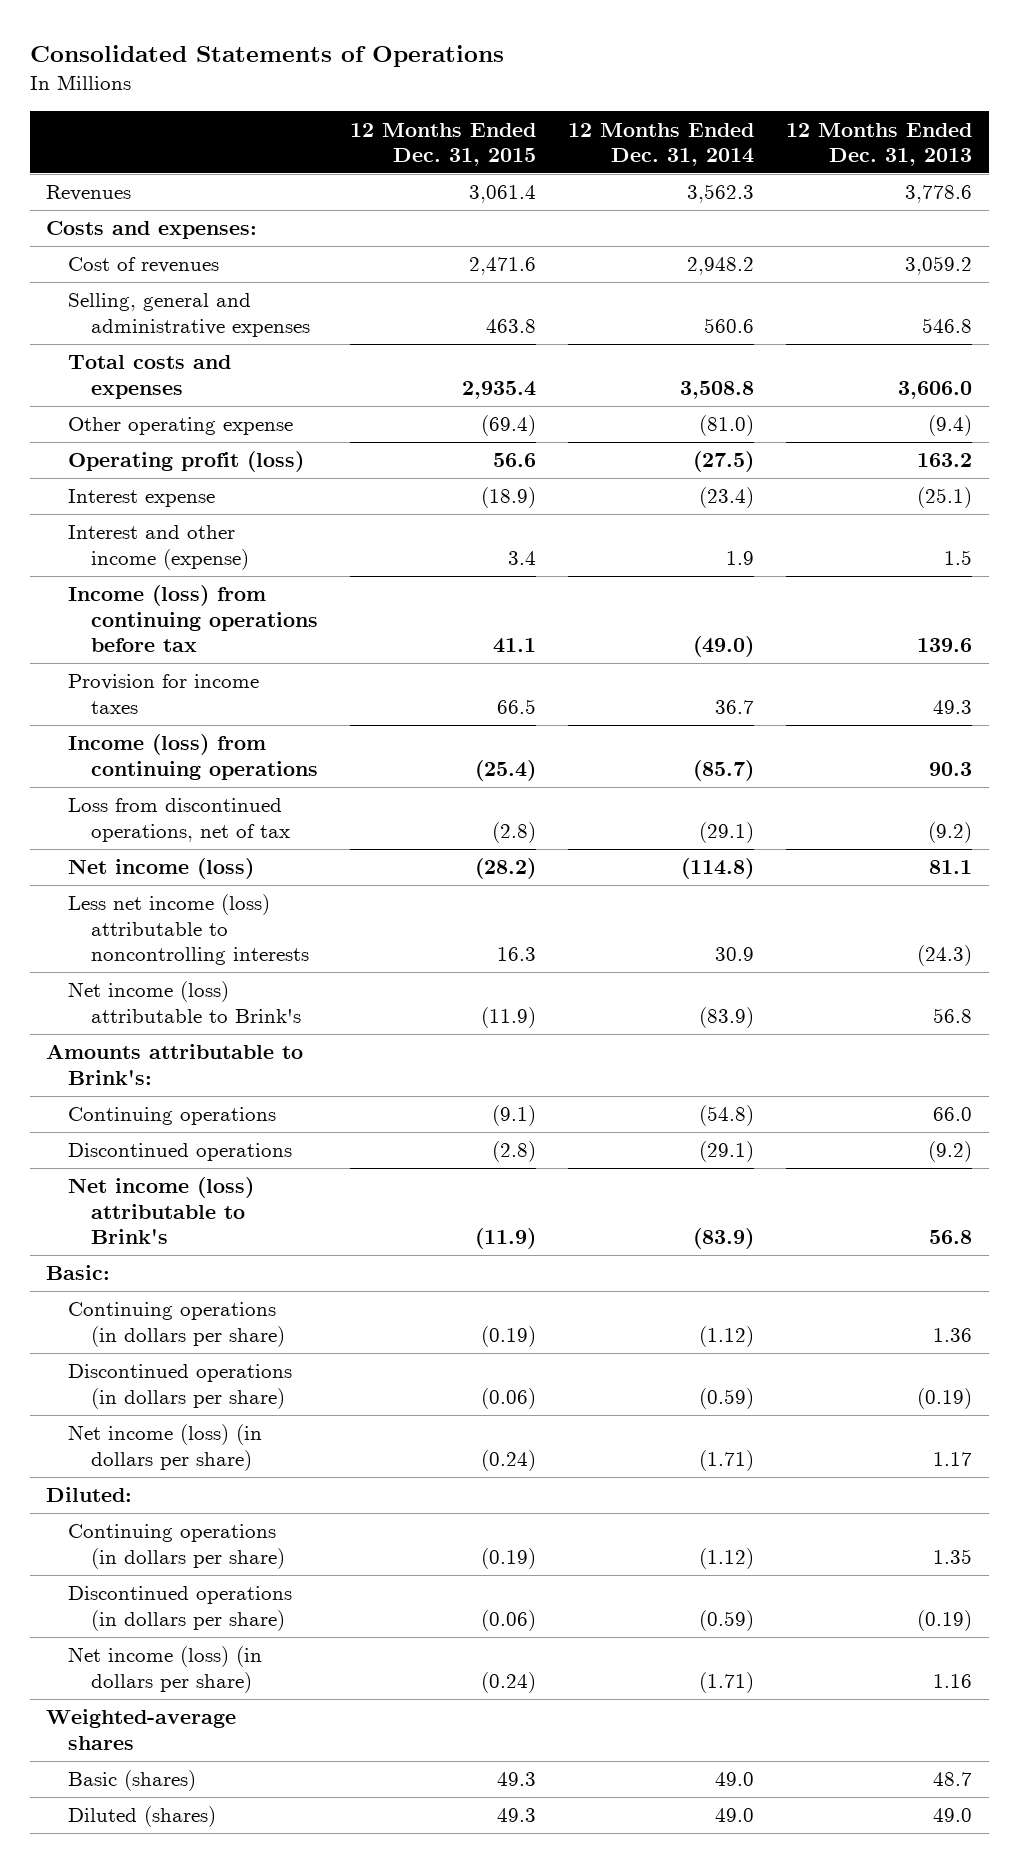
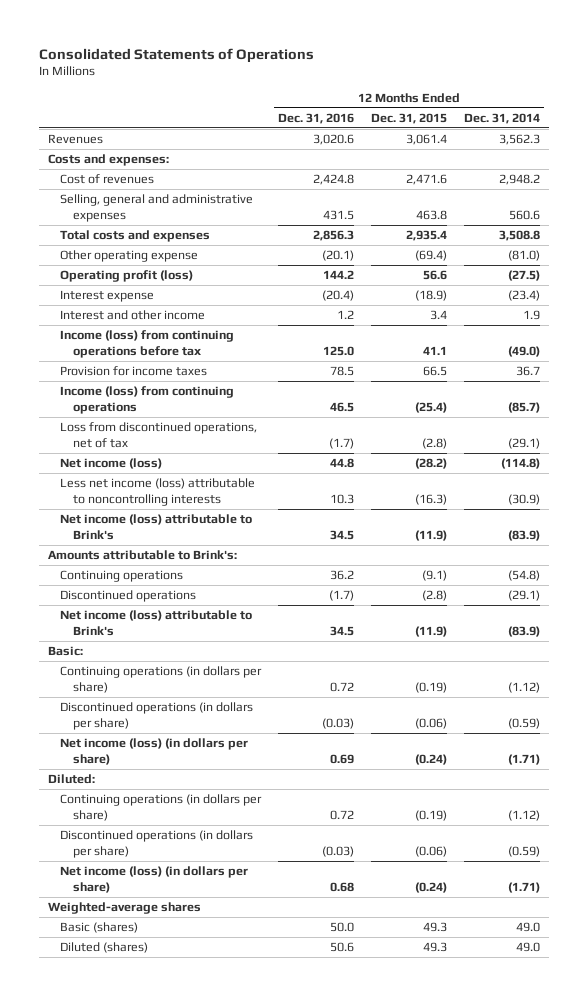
- | 12 Months Ended Dec. 31, 2015 | 12 Months Ended Dec. 31, 2014 | 12 Months Ended Dec. 31, 2013
+ | 12 Months Ended Dec. 31, 2016 | 12 Months Ended Dec. 31, 2015 | 12 Months Ended Dec. 31, 2014
- Interest and other income (expense) | 3.4 | 1.9 | 1.5
+ Interest and other income | 1.2 | 3.4 | 1.9
- Less net income (loss) attributable to noncontrolling interests | 16.3 | 30.9 | (24.3)
+ Less net income (loss) attributable to noncontrolling interests | 10.3 | (16.3) | (30.9)

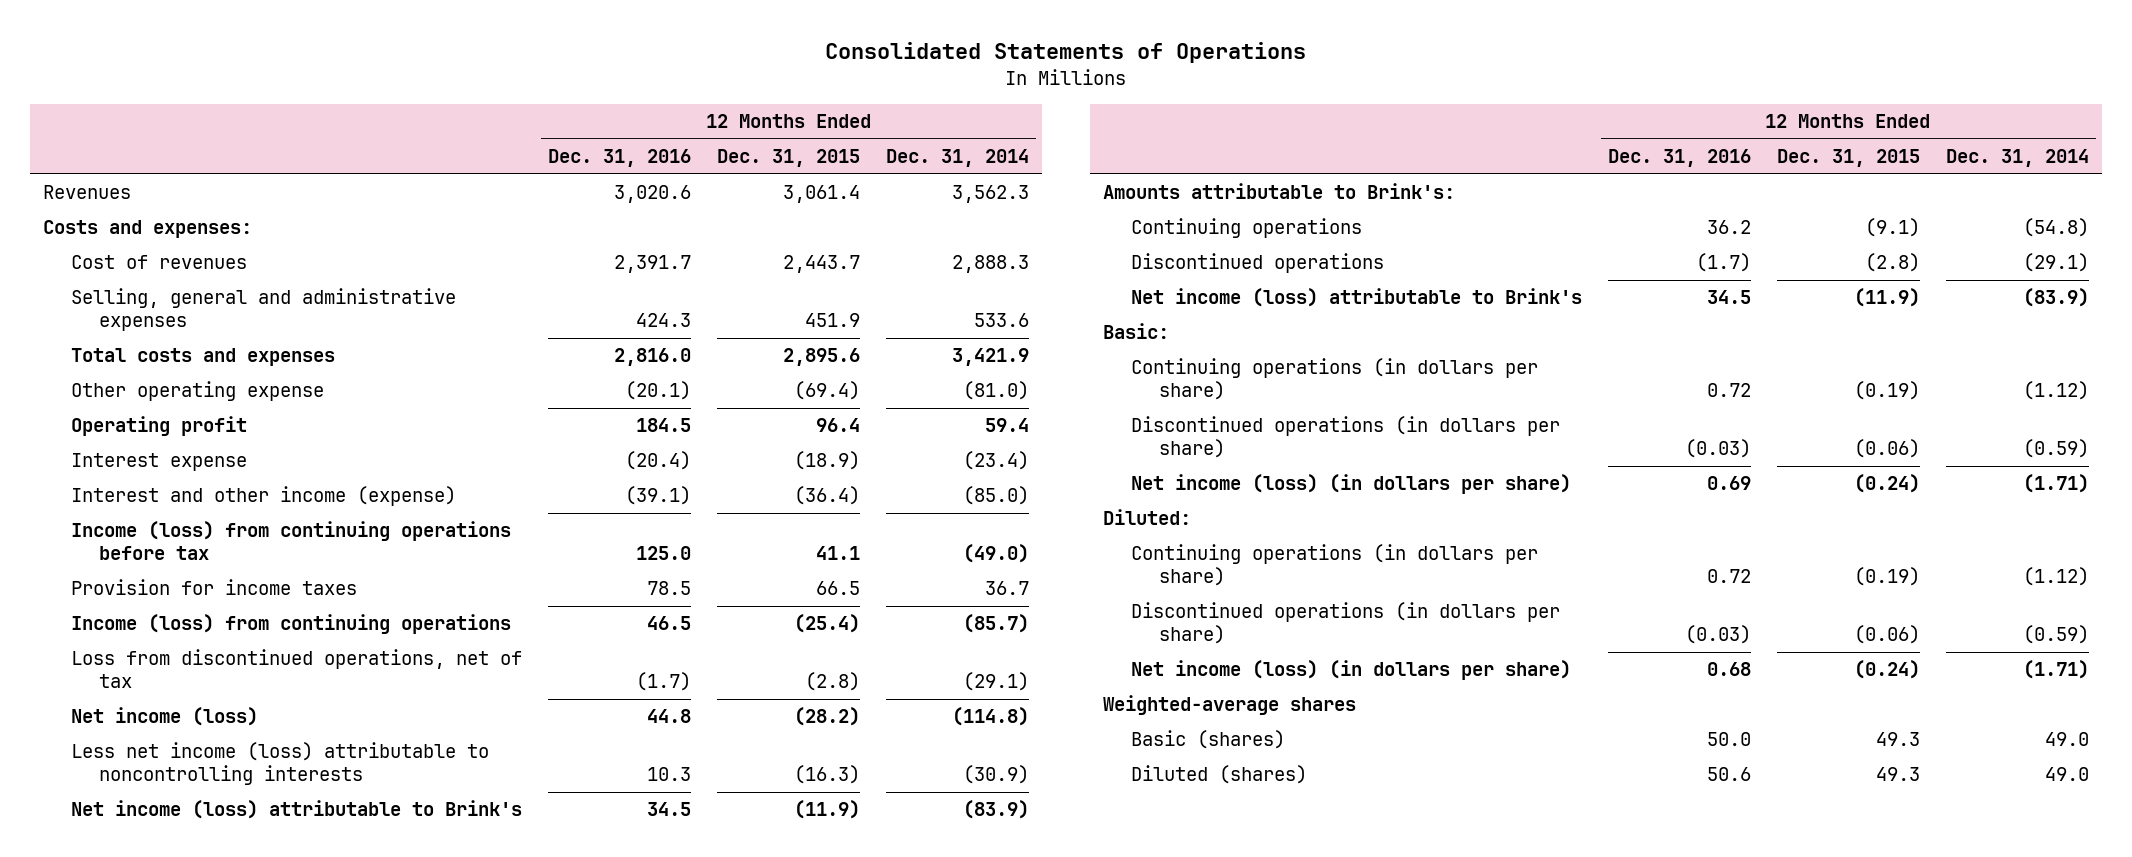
- Cost of revenues | 2,424.8 | 2,471.6 | 2,948.2
- Selling, general and administrative expenses | 431.5 | 463.8 | 560.6
- Total costs and expenses | 2,856.3 | 2,935.4 | 3,508.8
+ Cost of revenues | 2,391.7 | 2,443.7 | 2,888.3
+ Selling, general and administrative expenses | 424.3 | 451.9 | 533.6
+ Total costs and expenses | 2,816.0 | 2,895.6 | 3,421.9
- Operating profit (loss) | 144.2 | 56.6 | (27.5)
+ Operating profit | 184.5 | 96.4 | 59.4
- Interest and other income | 1.2 | 3.4 | 1.9
+ Interest and other income (expense) | (39.1) | (36.4) | (85.0)

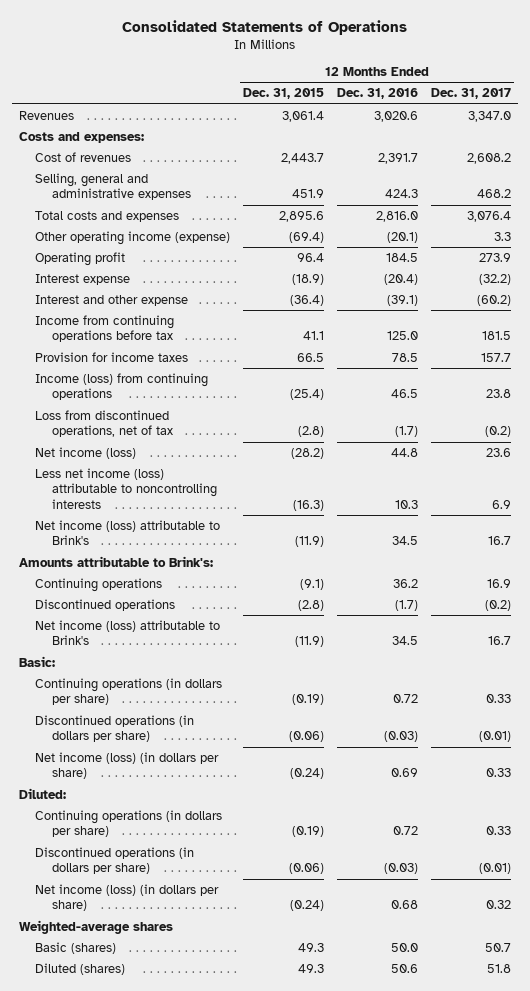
- | 12 Months Ended Dec. 31, 2016 | 12 Months Ended Dec. 31, 2015 | 12 Months Ended Dec. 31, 2014
+ | 12 Months Ended Dec. 31, 2015 | 12 Months Ended Dec. 31, 2016 | 12 Months Ended Dec. 31, 2017
- Other operating expense | (20.1) | (69.4) | (81.0)
+ Other operating income (expense) | (69.4) | (20.1) | 3.3
- Interest and other income (expense) | (39.1) | (36.4) | (85.0)
- Income (loss) from continuing operations before tax | 125.0 | 41.1 | (49.0)
+ Interest and other expense | (36.4) | (39.1) | (60.2)
+ Income from continuing operations before tax | 41.1 | 125.0 | 181.5

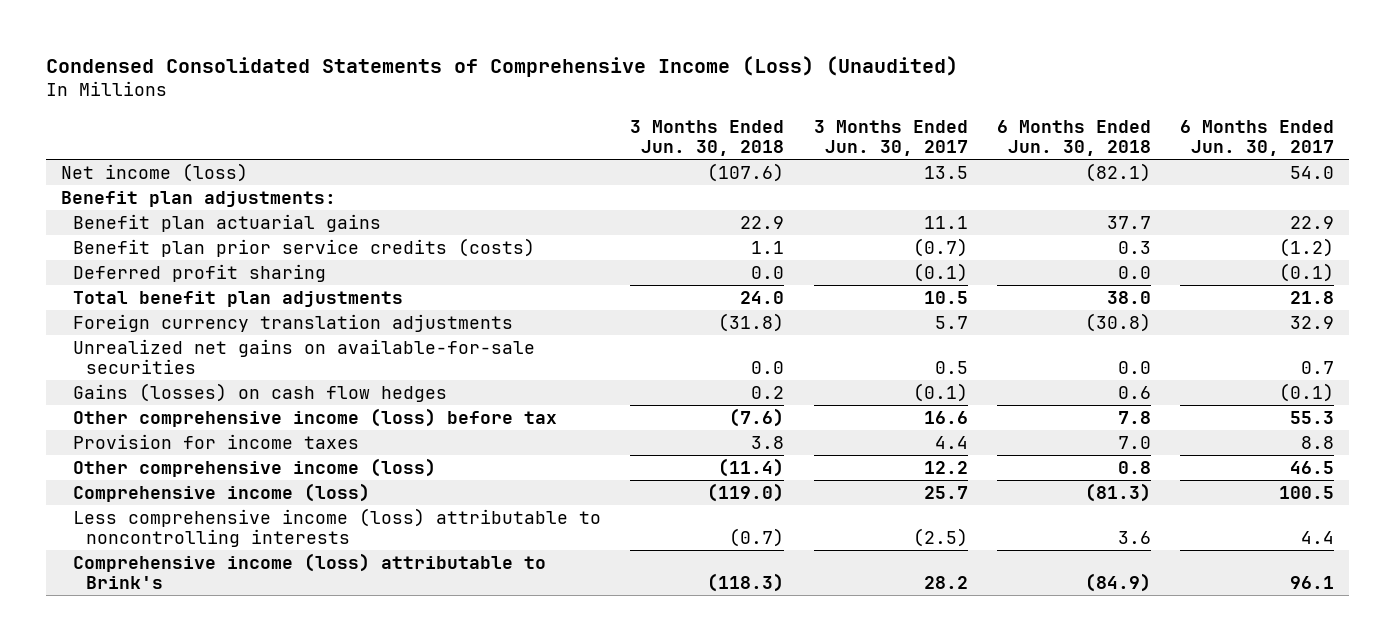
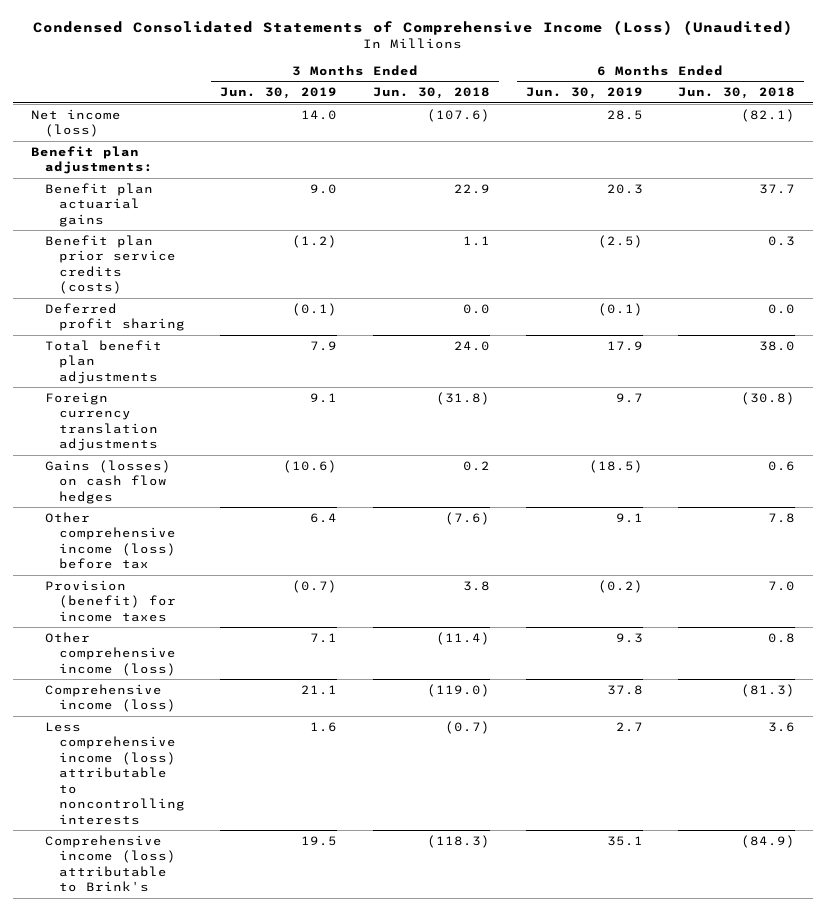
- | 3 Months Ended Jun. 30, 2018 | 3 Months Ended Jun. 30, 2017 | 6 Months Ended Jun. 30, 2018 | 6 Months Ended Jun. 30, 2017
+ | 3 Months Ended Jun. 30, 2019 | 3 Months Ended Jun. 30, 2018 | 6 Months Ended Jun. 30, 2019 | 6 Months Ended Jun. 30, 2018
- Unrealized net gains on available-for-sale securities | 0.0 | 0.5 | 0.0 | 0.7
- Provision for income taxes | 3.8 | 4.4 | 7.0 | 8.8
+ Provision (benefit) for income taxes | (0.7) | 3.8 | (0.2) | 7.0

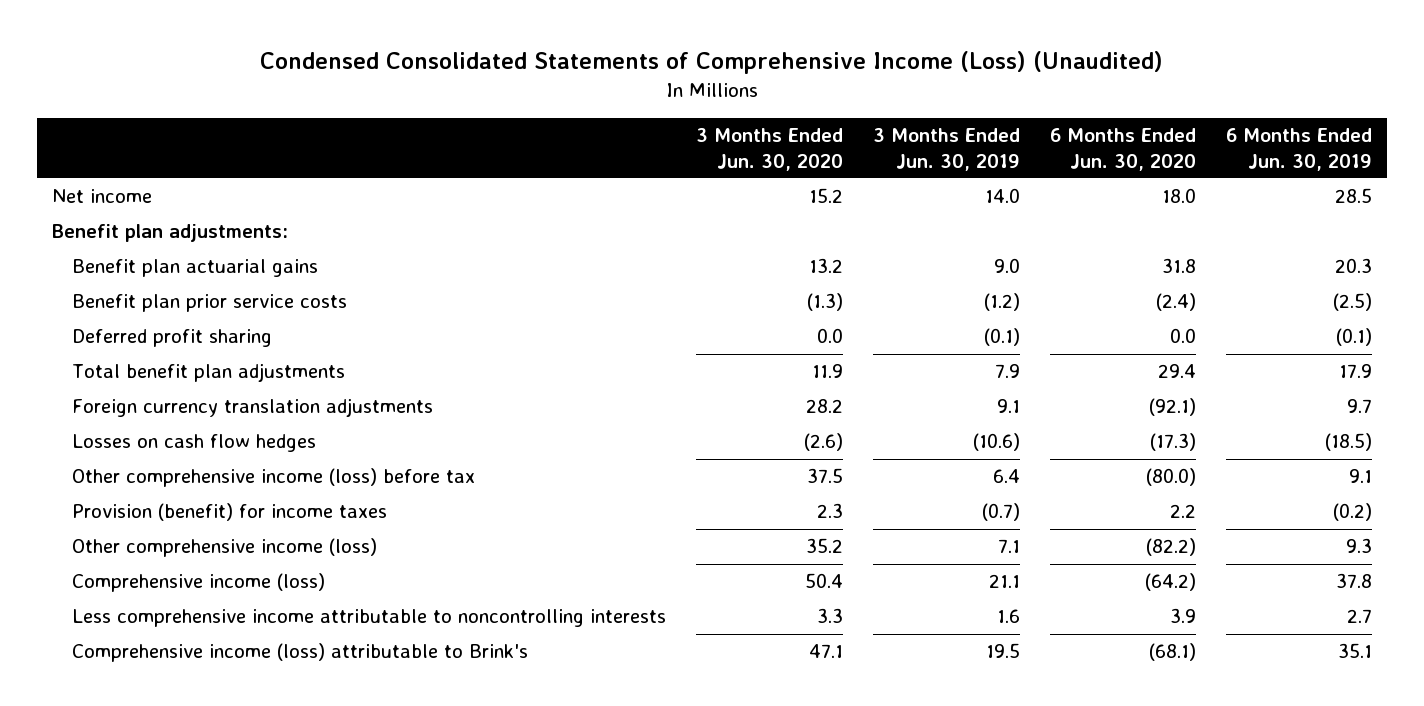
- | 3 Months Ended Jun. 30, 2019 | 3 Months Ended Jun. 30, 2018 | 6 Months Ended Jun. 30, 2019 | 6 Months Ended Jun. 30, 2018
+ | 3 Months Ended Jun. 30, 2020 | 3 Months Ended Jun. 30, 2019 | 6 Months Ended Jun. 30, 2020 | 6 Months Ended Jun. 30, 2019
- Net income (loss) | 14.0 | (107.6) | 28.5 | (82.1)
+ Net income | 15.2 | 14.0 | 18.0 | 28.5
- Benefit plan prior service credits (costs) | (1.2) | 1.1 | (2.5) | 0.3
+ Benefit plan prior service costs | (1.3) | (1.2) | (2.4) | (2.5)
- Gains (losses) on cash flow hedges | (10.6) | 0.2 | (18.5) | 0.6
+ Losses on cash flow hedges | (2.6) | (10.6) | (17.3) | (18.5)
- Less comprehensive income (loss) attributable to noncontrolling interests | 1.6 | (0.7) | 2.7 | 3.6
+ Less comprehensive income attributable to noncontrolling interests | 3.3 | 1.6 | 3.9 | 2.7

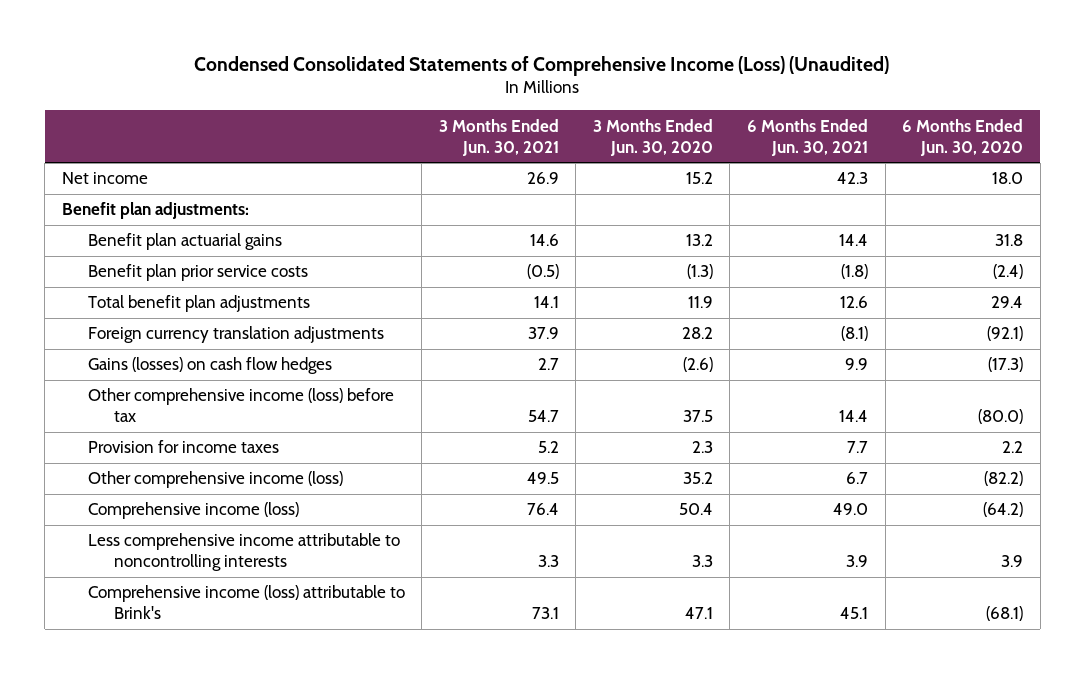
- | 3 Months Ended Jun. 30, 2020 | 3 Months Ended Jun. 30, 2019 | 6 Months Ended Jun. 30, 2020 | 6 Months Ended Jun. 30, 2019
+ | 3 Months Ended Jun. 30, 2021 | 3 Months Ended Jun. 30, 2020 | 6 Months Ended Jun. 30, 2021 | 6 Months Ended Jun. 30, 2020
- Deferred profit sharing | 0.0 | (0.1) | 0.0 | (0.1)
- Losses on cash flow hedges | (2.6) | (10.6) | (17.3) | (18.5)
+ Gains (losses) on cash flow hedges | 2.7 | (2.6) | 9.9 | (17.3)
- Provision (benefit) for income taxes | 2.3 | (0.7) | 2.2 | (0.2)
+ Provision for income taxes | 5.2 | 2.3 | 7.7 | 2.2

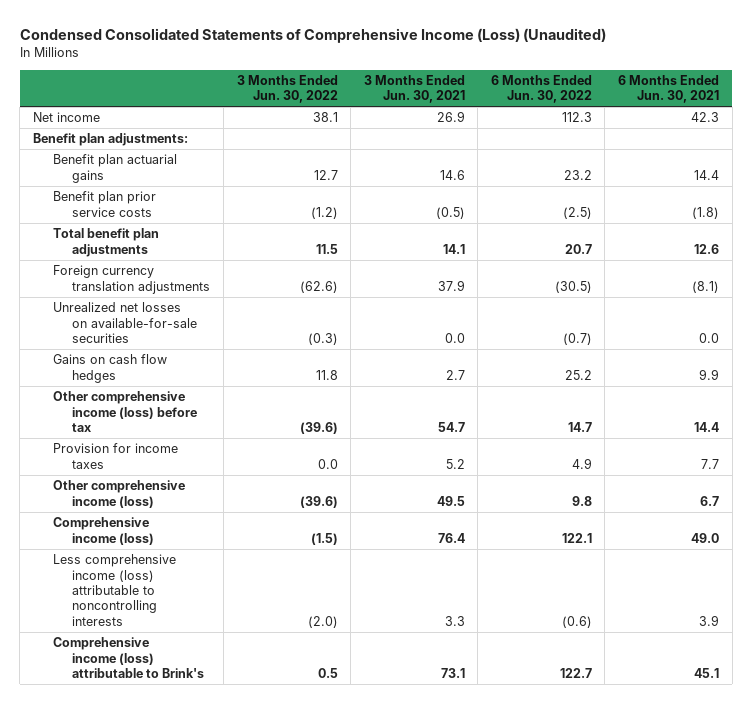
- | 3 Months Ended Jun. 30, 2021 | 3 Months Ended Jun. 30, 2020 | 6 Months Ended Jun. 30, 2021 | 6 Months Ended Jun. 30, 2020
+ | 3 Months Ended Jun. 30, 2022 | 3 Months Ended Jun. 30, 2021 | 6 Months Ended Jun. 30, 2022 | 6 Months Ended Jun. 30, 2021
- Gains (losses) on cash flow hedges | 2.7 | (2.6) | 9.9 | (17.3)
+ Unrealized net losses on available-for-sale securities | (0.3) | 0.0 | (0.7) | 0.0
+ Gains on cash flow hedges | 11.8 | 2.7 | 25.2 | 9.9
- Less comprehensive income attributable to noncontrolling interests | 3.3 | 3.3 | 3.9 | 3.9
+ Less comprehensive income (loss) attributable to noncontrolling interests | (2.0) | 3.3 | (0.6) | 3.9

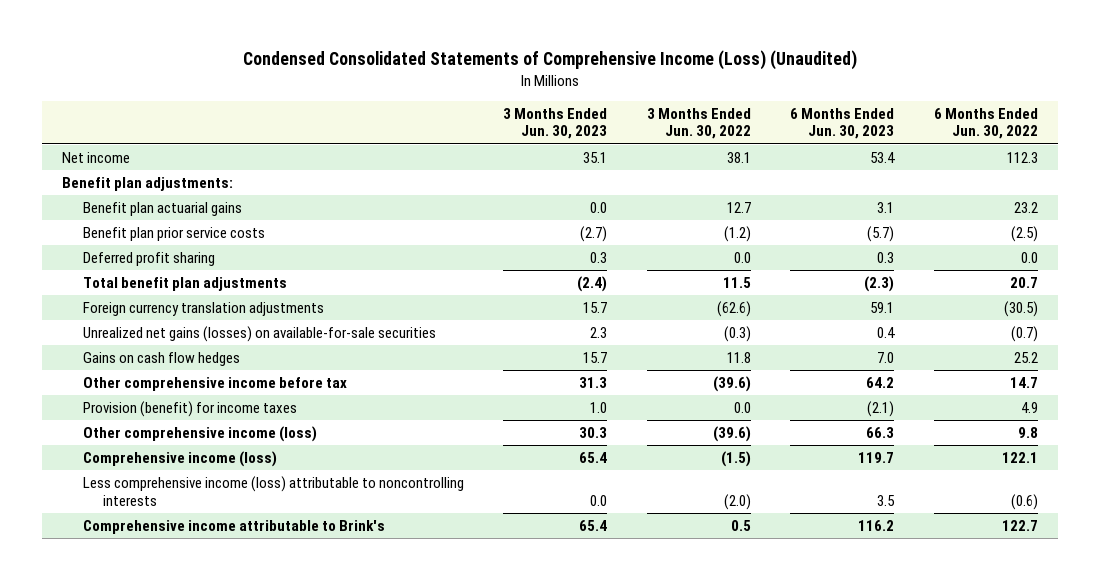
- | 3 Months Ended Jun. 30, 2022 | 3 Months Ended Jun. 30, 2021 | 6 Months Ended Jun. 30, 2022 | 6 Months Ended Jun. 30, 2021
+ | 3 Months Ended Jun. 30, 2023 | 3 Months Ended Jun. 30, 2022 | 6 Months Ended Jun. 30, 2023 | 6 Months Ended Jun. 30, 2022
+ Deferred profit sharing | 0.3 | 0.0 | 0.3 | 0.0
- Unrealized net losses on available-for-sale securities | (0.3) | 0.0 | (0.7) | 0.0
+ Unrealized net gains (losses) on available-for-sale securities | 2.3 | (0.3) | 0.4 | (0.7)
- Other comprehensive income (loss) before tax | (39.6) | 54.7 | 14.7 | 14.4
- Provision for income taxes | 0.0 | 5.2 | 4.9 | 7.7
+ Other comprehensive income before tax | 31.3 | (39.6) | 64.2 | 14.7
+ Provision (benefit) for income taxes | 1.0 | 0.0 | (2.1) | 4.9
- Comprehensive income (loss) attributable to Brink's | 0.5 | 73.1 | 122.7 | 45.1
+ Comprehensive income attributable to Brink's | 65.4 | 0.5 | 116.2 | 122.7

